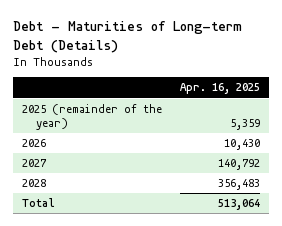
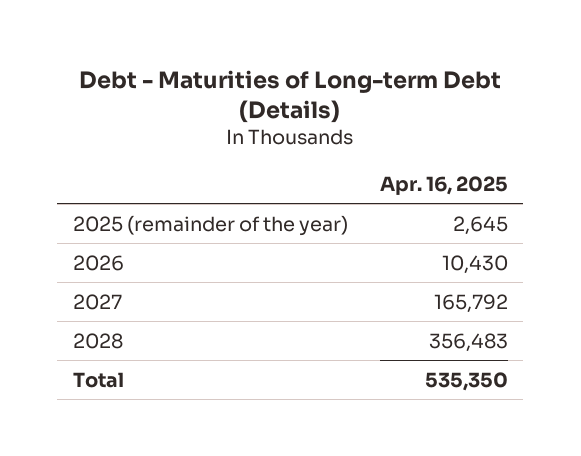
- 2025 (remainder of the year) | 5,359
+ 2025 (remainder of the year) | 2,645
- 2027 | 140,792
+ 2027 | 165,792
- Total | 513,064
+ Total | 535,350

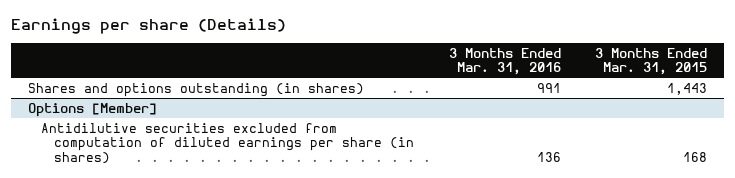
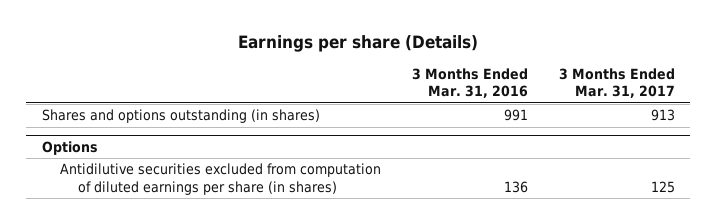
- | 3 Months Ended Mar. 31, 2016 | 3 Months Ended Mar. 31, 2015
+ | 3 Months Ended Mar. 31, 2016 | 3 Months Ended Mar. 31, 2017
- Options [Member]
+ Options

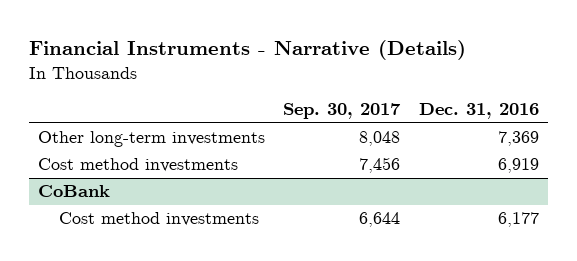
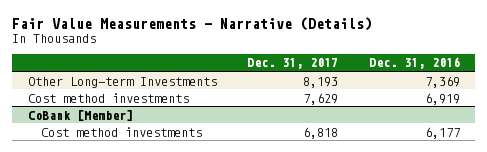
- Financial Instruments - Narrative (Details)
+ Fair Value Measurements - Narrative (Details)
- | Sep. 30, 2017 | Dec. 31, 2016
+ | Dec. 31, 2017 | Dec. 31, 2016
- Other long-term investments | 8,048 | 7,369
+ Other Long-term Investments | 8,193 | 7,369
- CoBank
+ CoBank [Member]

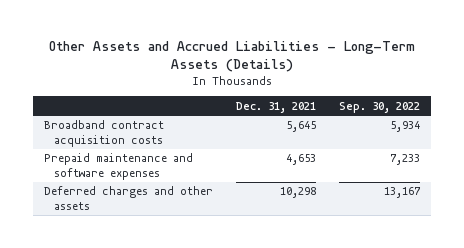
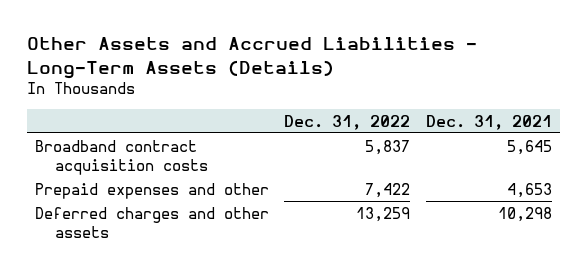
- | Dec. 31, 2021 | Sep. 30, 2022
+ | Dec. 31, 2022 | Dec. 31, 2021
- Prepaid maintenance and software expenses | 4,653 | 7,233
+ Prepaid expenses and other | 7,422 | 4,653

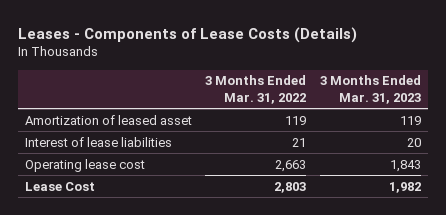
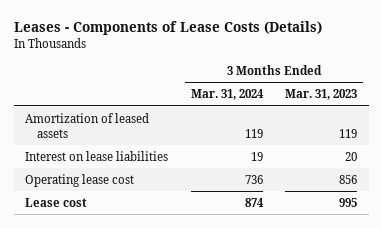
- | 3 Months Ended Mar. 31, 2022 | 3 Months Ended Mar. 31, 2023
+ | 3 Months Ended Mar. 31, 2024 | 3 Months Ended Mar. 31, 2023
- Amortization of leased asset | 119 | 119
- Interest of lease liabilities | 21 | 20
- Operating lease cost | 2,663 | 1,843
- Lease Cost | 2,803 | 1,982
+ Amortization of leased assets | 119 | 119
+ Interest on lease liabilities | 19 | 20
+ Operating lease cost | 736 | 856
+ Lease cost | 874 | 995

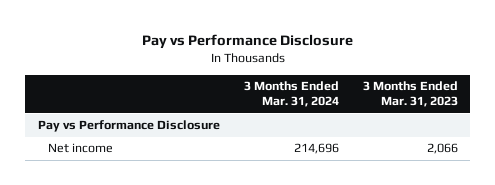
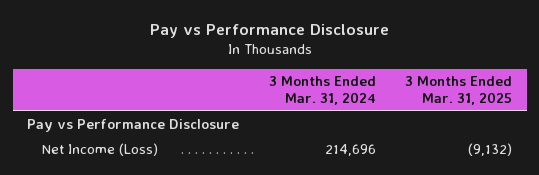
- | 3 Months Ended Mar. 31, 2024 | 3 Months Ended Mar. 31, 2023
+ | 3 Months Ended Mar. 31, 2024 | 3 Months Ended Mar. 31, 2025
- Net income | 214,696 | 2,066
+ Net Income (Loss) | 214,696 | (9,132)

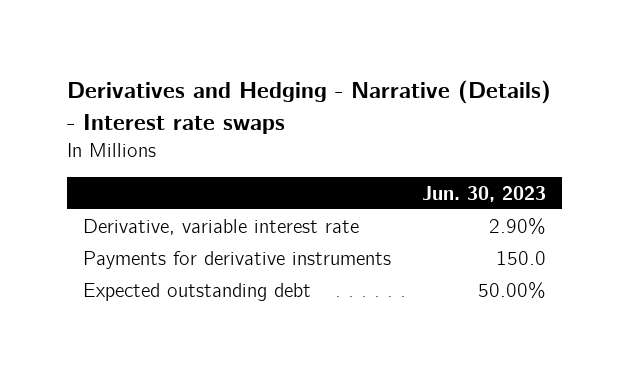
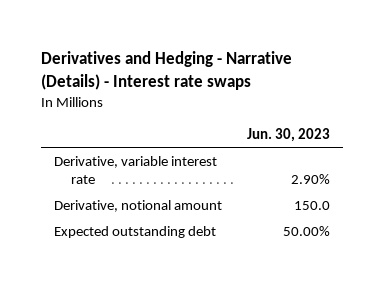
- Payments for derivative instruments | 150.0
+ Derivative, notional amount | 150.0

